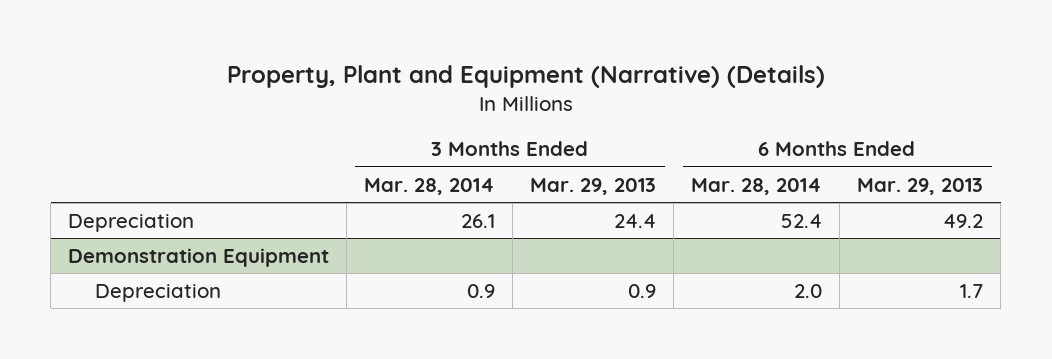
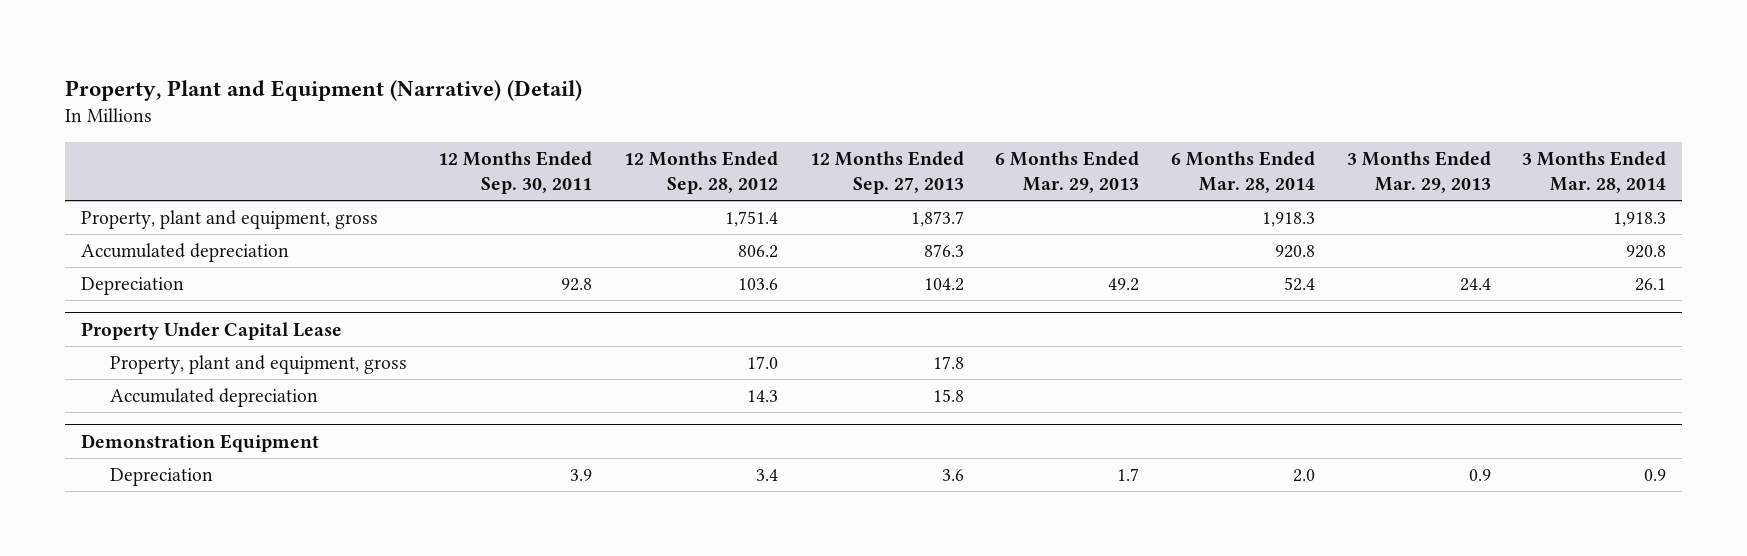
- Property, Plant and Equipment (Narrative) (Details)
+ Property, Plant and Equipment (Narrative) (Detail)
- | 3 Months Ended Mar. 28, 2014 | 3 Months Ended Mar. 29, 2013 | 6 Months Ended Mar. 28, 2014 | 6 Months Ended Mar. 29, 2013
+ | 12 Months Ended Sep. 30, 2011 | 12 Months Ended Sep. 28, 2012 | 12 Months Ended Sep. 27, 2013 | 6 Months Ended Mar. 29, 2013 | 6 Months Ended Mar. 28, 2014 | 3 Months Ended Mar. 29, 2013 | 3 Months Ended Mar. 28, 2014
+ Property, plant and equipment, gross | | 1,751.4 | 1,873.7 | | 1,918.3 | | 1,918.3
+ Accumulated depreciation | | 806.2 | 876.3 | | 920.8 | | 920.8
+ Property Under Capital Lease
+ Property, plant and equipment, gross | | 17.0 | 17.8 | | | |
+ Accumulated depreciation | | 14.3 | 15.8 | | | |

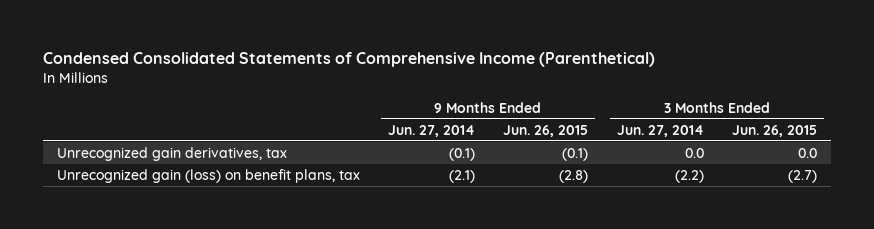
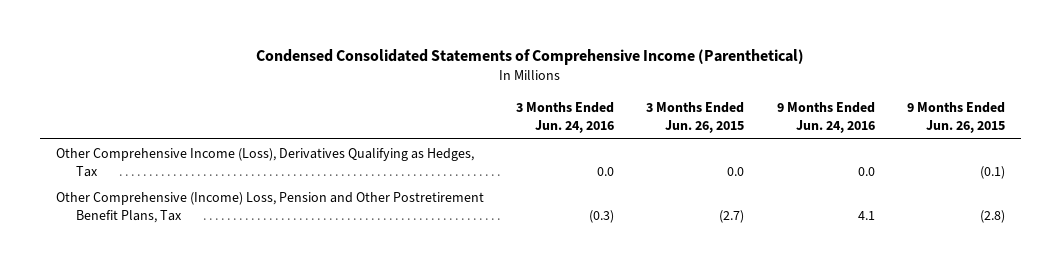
- | 9 Months Ended Jun. 27, 2014 | 9 Months Ended Jun. 26, 2015 | 3 Months Ended Jun. 27, 2014 | 3 Months Ended Jun. 26, 2015
+ | 3 Months Ended Jun. 24, 2016 | 3 Months Ended Jun. 26, 2015 | 9 Months Ended Jun. 24, 2016 | 9 Months Ended Jun. 26, 2015
- Unrecognized gain derivatives, tax | (0.1) | (0.1) | 0.0 | 0.0
- Unrecognized gain (loss) on benefit plans, tax | (2.1) | (2.8) | (2.2) | (2.7)
+ Other Comprehensive Income (Loss), Derivatives Qualifying as Hedges, Tax | 0.0 | 0.0 | 0.0 | (0.1)
+ Other Comprehensive (Income) Loss, Pension and Other Postretirement Benefit Plans, Tax | (0.3) | (2.7) | 4.1 | (2.8)

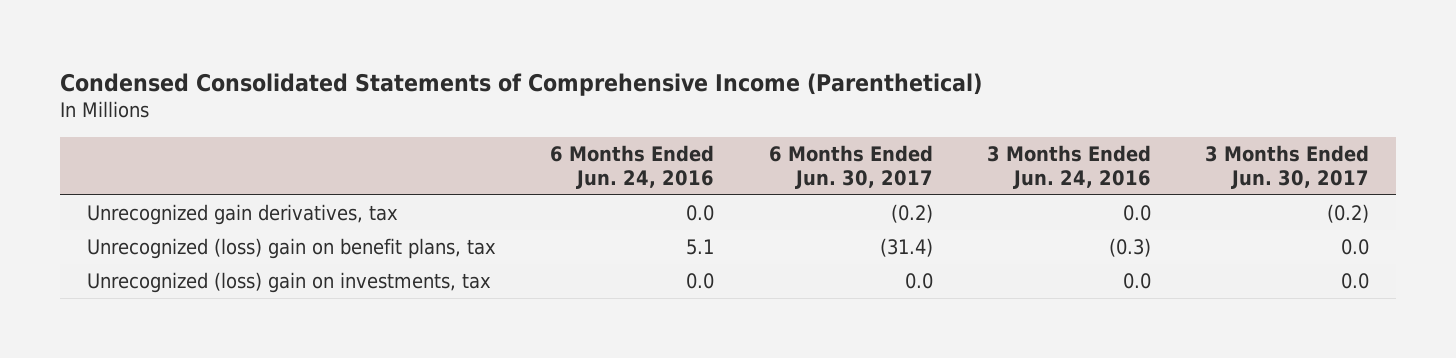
- | 3 Months Ended Jun. 24, 2016 | 3 Months Ended Jun. 26, 2015 | 9 Months Ended Jun. 24, 2016 | 9 Months Ended Jun. 26, 2015
+ | 6 Months Ended Jun. 24, 2016 | 6 Months Ended Jun. 30, 2017 | 3 Months Ended Jun. 24, 2016 | 3 Months Ended Jun. 30, 2017
- Other Comprehensive Income (Loss), Derivatives Qualifying as Hedges, Tax | 0.0 | 0.0 | 0.0 | (0.1)
- Other Comprehensive (Income) Loss, Pension and Other Postretirement Benefit Plans, Tax | (0.3) | (2.7) | 4.1 | (2.8)
+ Unrecognized gain derivatives, tax | 0.0 | (0.2) | 0.0 | (0.2)
+ Unrecognized (loss) gain on benefit plans, tax | 5.1 | (31.4) | (0.3) | 0.0
+ Unrecognized (loss) gain on investments, tax | 0.0 | 0.0 | 0.0 | 0.0

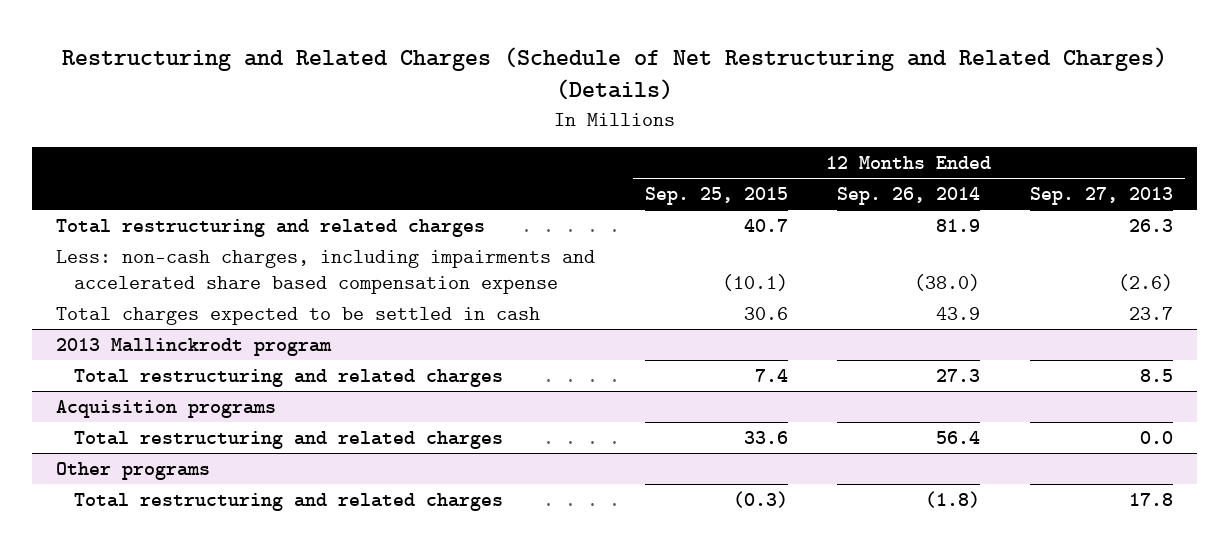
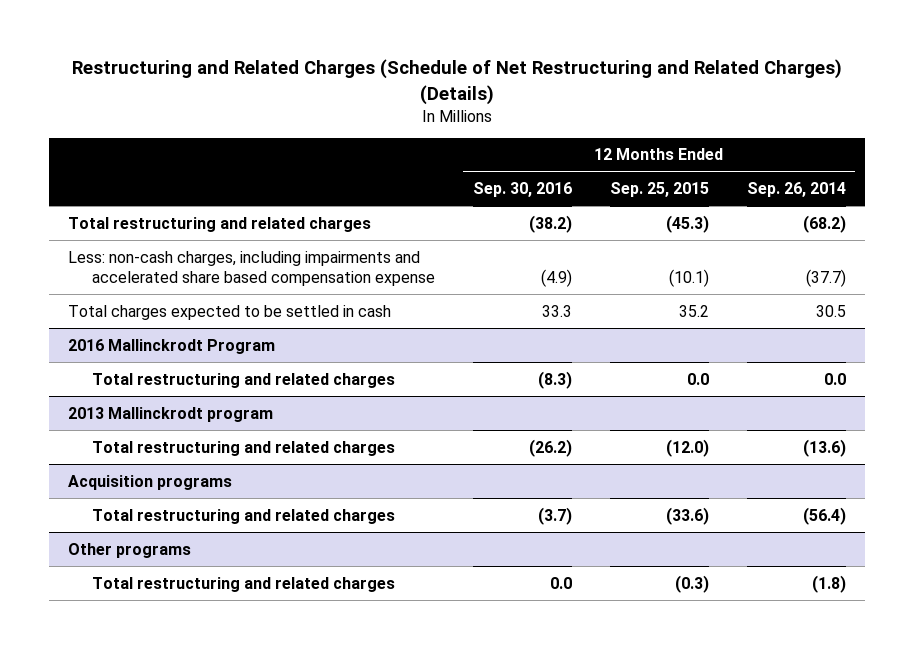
- | 12 Months Ended Sep. 25, 2015 | 12 Months Ended Sep. 26, 2014 | 12 Months Ended Sep. 27, 2013
+ | 12 Months Ended Sep. 30, 2016 | 12 Months Ended Sep. 25, 2015 | 12 Months Ended Sep. 26, 2014
- Total restructuring and related charges | 40.7 | 81.9 | 26.3
- Less: non-cash charges, including impairments and accelerated share based compensation expense | (10.1) | (38.0) | (2.6)
- Total charges expected to be settled in cash | 30.6 | 43.9 | 23.7
+ Total restructuring and related charges | (38.2) | (45.3) | (68.2)
+ Less: non-cash charges, including impairments and accelerated share based compensation expense | (4.9) | (10.1) | (37.7)
+ Total charges expected to be settled in cash | 33.3 | 35.2 | 30.5
+ 2016 Mallinckrodt Program
+ Total restructuring and related charges | (8.3) | 0.0 | 0.0
@ 2013 Mallinckrodt program
- Total restructuring and related charges | 7.4 | 27.3 | 8.5
+ Total restructuring and related charges | (26.2) | (12.0) | (13.6)
@ Acquisition programs
- Total restructuring and related charges | 33.6 | 56.4 | 0.0
+ Total restructuring and related charges | (3.7) | (33.6) | (56.4)

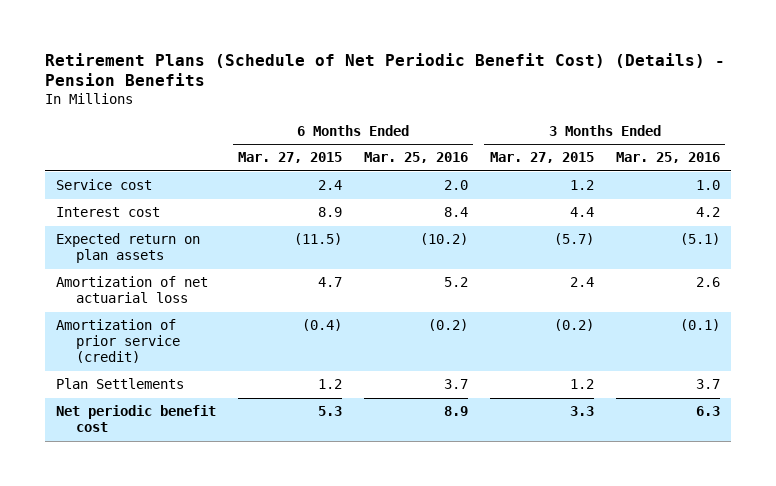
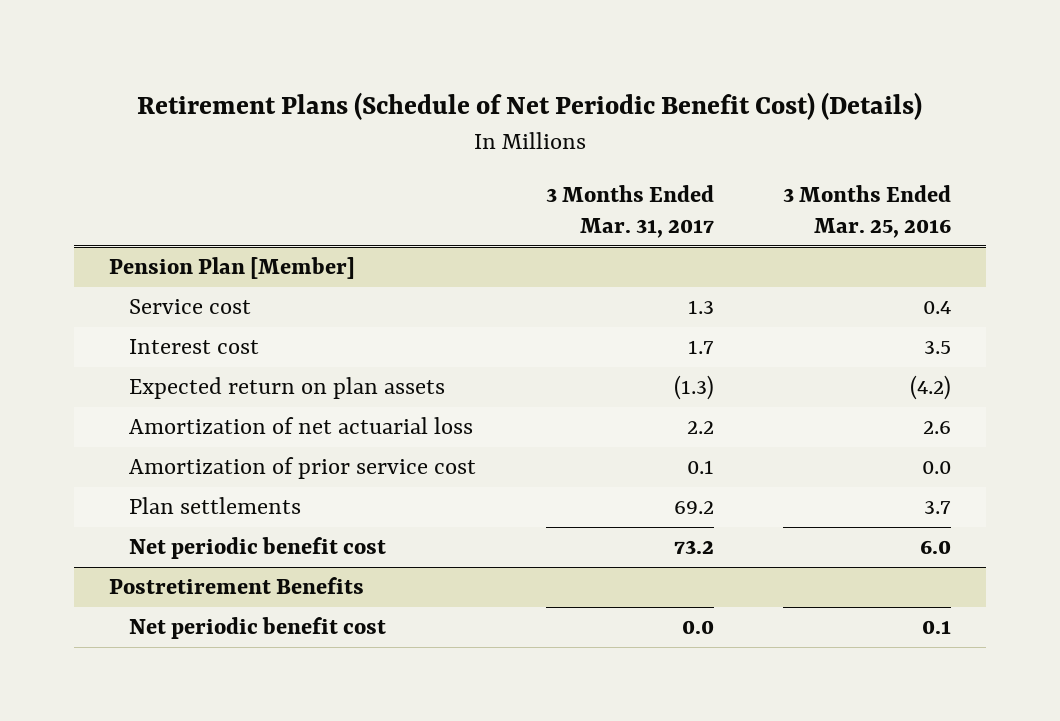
- Retirement Plans (Schedule of Net Periodic Benefit Cost) (Details) - Pension Benefits
+ Retirement Plans (Schedule of Net Periodic Benefit Cost) (Details)
- | 6 Months Ended Mar. 27, 2015 | 6 Months Ended Mar. 25, 2016 | 3 Months Ended Mar. 27, 2015 | 3 Months Ended Mar. 25, 2016
+ | 3 Months Ended Mar. 31, 2017 | 3 Months Ended Mar. 25, 2016
- Service cost | 2.4 | 2.0 | 1.2 | 1.0
- Interest cost | 8.9 | 8.4 | 4.4 | 4.2
- Expected return on plan assets | (11.5) | (10.2) | (5.7) | (5.1)
+ Pension Plan [Member]
+ Service cost | 1.3 | 0.4
+ Interest cost | 1.7 | 3.5
+ Expected return on plan assets | (1.3) | (4.2)
- Amortization of prior service (credit) | (0.4) | (0.2) | (0.2) | (0.1)
- Plan Settlements | 1.2 | 3.7 | 1.2 | 3.7
- Net periodic benefit cost | 5.3 | 8.9 | 3.3 | 6.3
+ Amortization of prior service cost | 0.1 | 0.0
+ Plan settlements | 69.2 | 3.7
+ Net periodic benefit cost | 73.2 | 6.0
+ Postretirement Benefits
+ Net periodic benefit cost | 0.0 | 0.1

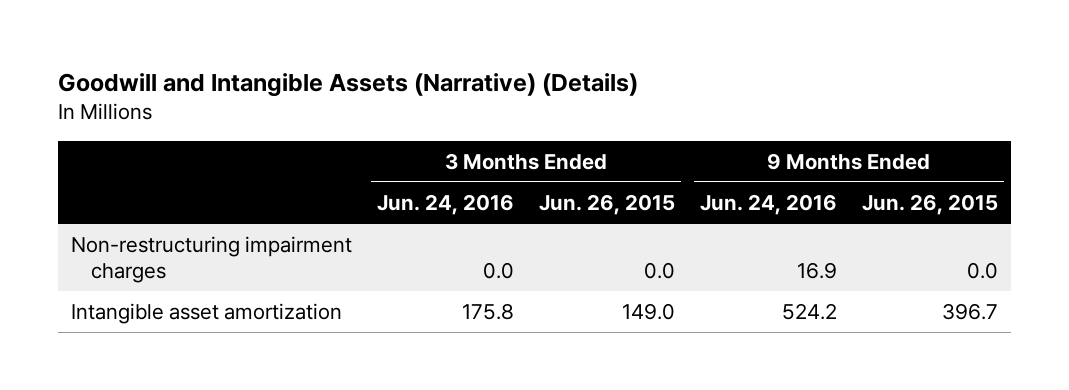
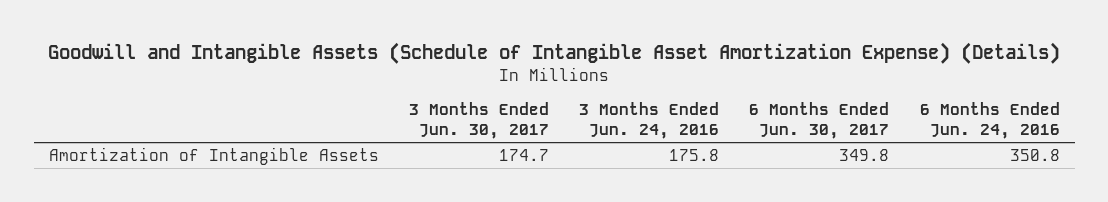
- Goodwill and Intangible Assets (Narrative) (Details)
+ Goodwill and Intangible Assets (Schedule of Intangible Asset Amortization Expense) (Details)
- | 3 Months Ended Jun. 24, 2016 | 3 Months Ended Jun. 26, 2015 | 9 Months Ended Jun. 24, 2016 | 9 Months Ended Jun. 26, 2015
+ | 3 Months Ended Jun. 30, 2017 | 3 Months Ended Jun. 24, 2016 | 6 Months Ended Jun. 30, 2017 | 6 Months Ended Jun. 24, 2016
- Non-restructuring impairment charges | 0.0 | 0.0 | 16.9 | 0.0
- Intangible asset amortization | 175.8 | 149.0 | 524.2 | 396.7
+ Amortization of Intangible Assets | 174.7 | 175.8 | 349.8 | 350.8

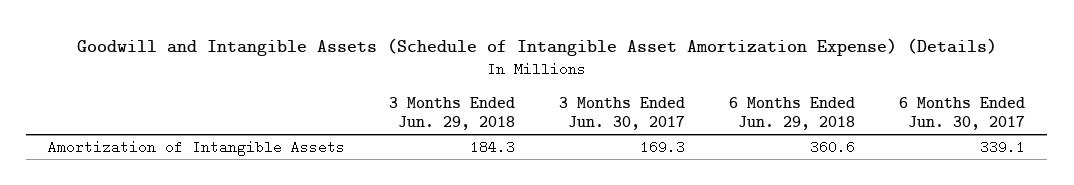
- | 3 Months Ended Jun. 30, 2017 | 3 Months Ended Jun. 24, 2016 | 6 Months Ended Jun. 30, 2017 | 6 Months Ended Jun. 24, 2016
+ | 3 Months Ended Jun. 29, 2018 | 3 Months Ended Jun. 30, 2017 | 6 Months Ended Jun. 29, 2018 | 6 Months Ended Jun. 30, 2017
- Amortization of Intangible Assets | 174.7 | 175.8 | 349.8 | 350.8
+ Amortization of Intangible Assets | 184.3 | 169.3 | 360.6 | 339.1

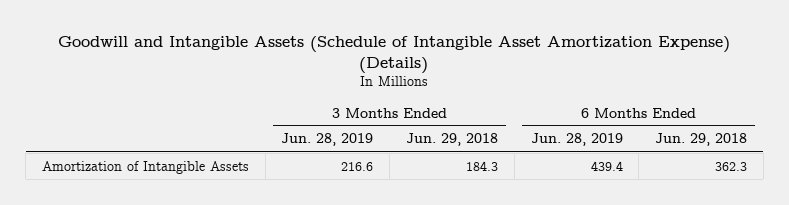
- | 3 Months Ended Jun. 29, 2018 | 3 Months Ended Jun. 30, 2017 | 6 Months Ended Jun. 29, 2018 | 6 Months Ended Jun. 30, 2017
+ | 3 Months Ended Jun. 28, 2019 | 3 Months Ended Jun. 29, 2018 | 6 Months Ended Jun. 28, 2019 | 6 Months Ended Jun. 29, 2018
- Amortization of Intangible Assets | 184.3 | 169.3 | 360.6 | 339.1
+ Amortization of Intangible Assets | 216.6 | 184.3 | 439.4 | 362.3

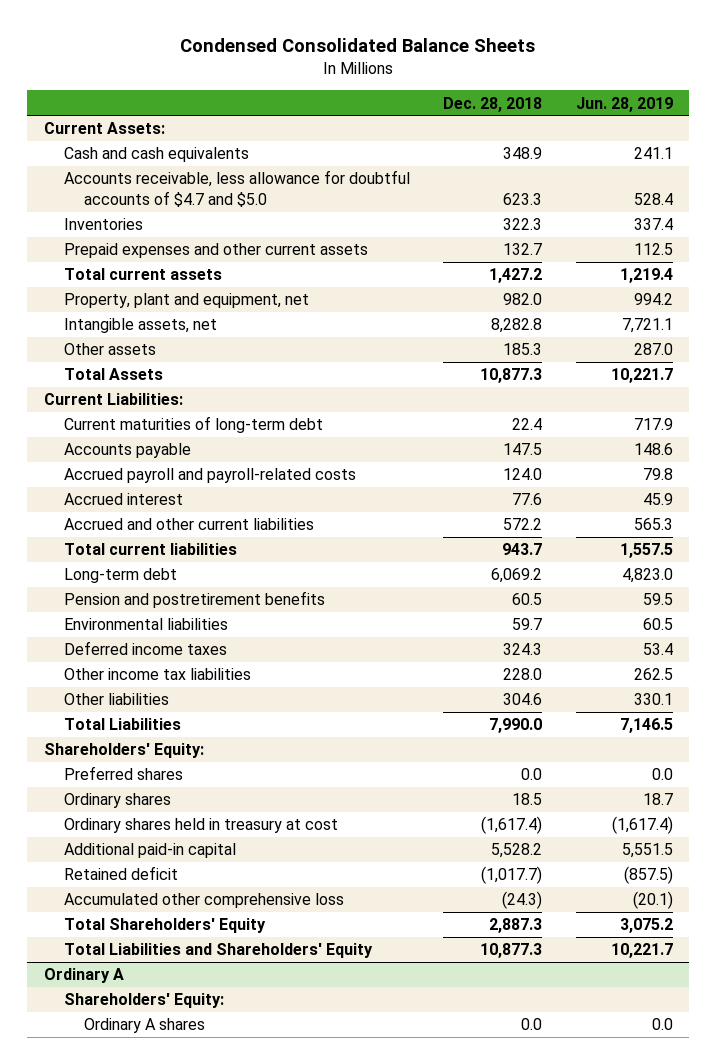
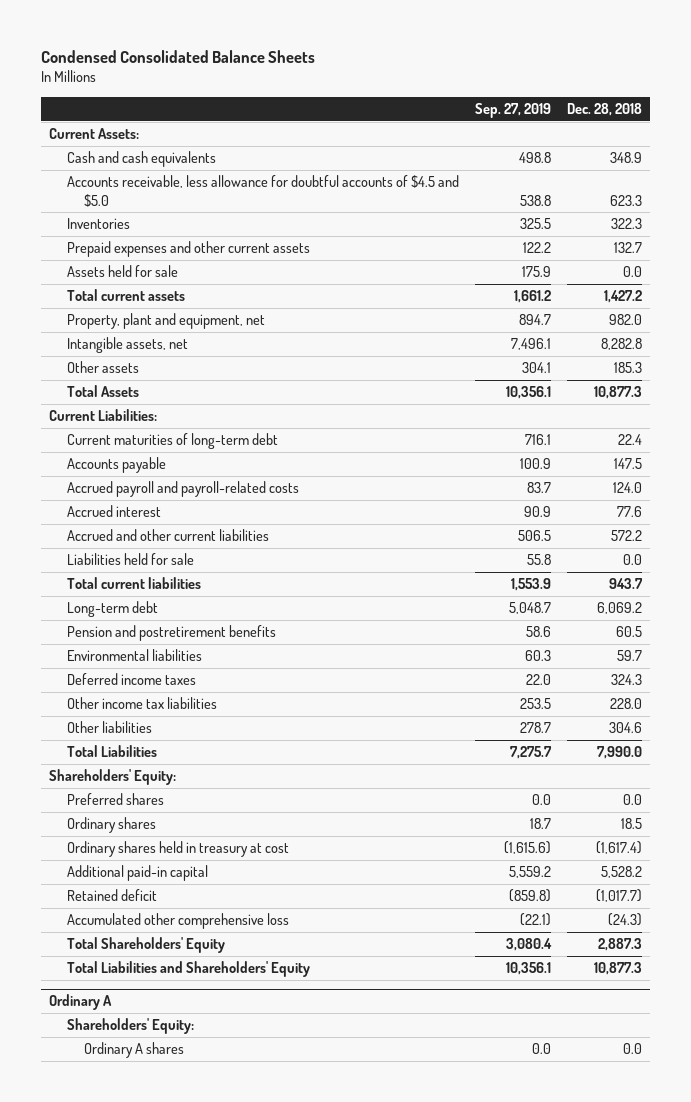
- | Dec. 28, 2018 | Jun. 28, 2019
+ | Sep. 27, 2019 | Dec. 28, 2018
- Accounts receivable, less allowance for doubtful accounts of $4.7 and $5.0 | 623.3 | 528.4
+ Accounts receivable, less allowance for doubtful accounts of $4.5 and $5.0 | 538.8 | 623.3
+ Assets held for sale | 175.9 | 0.0
+ Liabilities held for sale | 55.8 | 0.0

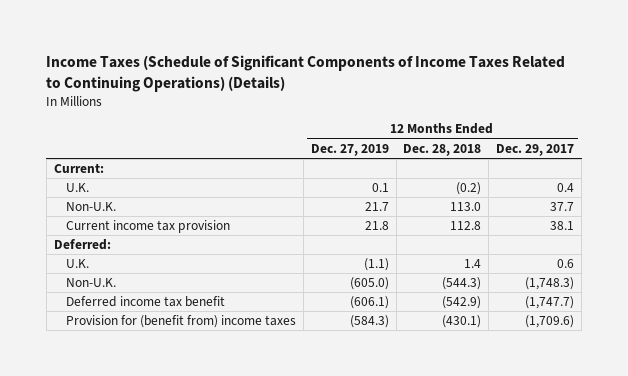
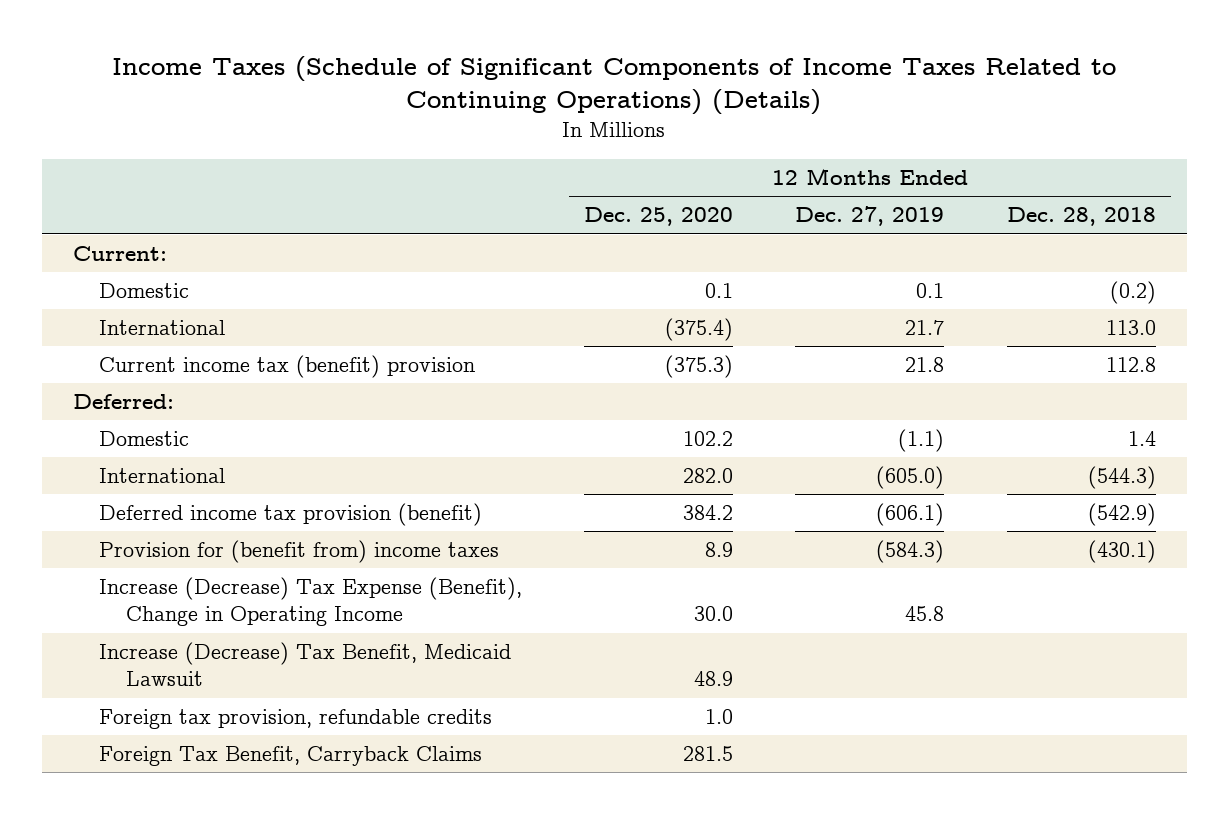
- | 12 Months Ended Dec. 27, 2019 | 12 Months Ended Dec. 28, 2018 | 12 Months Ended Dec. 29, 2017
+ | 12 Months Ended Dec. 25, 2020 | 12 Months Ended Dec. 27, 2019 | 12 Months Ended Dec. 28, 2018
- U.K. | 0.1 | (0.2) | 0.4
- Non-U.K. | 21.7 | 113.0 | 37.7
- Current income tax provision | 21.8 | 112.8 | 38.1
+ Domestic | 0.1 | 0.1 | (0.2)
+ International | (375.4) | 21.7 | 113.0
+ Current income tax (benefit) provision | (375.3) | 21.8 | 112.8
- U.K. | (1.1) | 1.4 | 0.6
- Non-U.K. | (605.0) | (544.3) | (1,748.3)
- Deferred income tax benefit | (606.1) | (542.9) | (1,747.7)
+ Domestic | 102.2 | (1.1) | 1.4
+ International | 282.0 | (605.0) | (544.3)
+ Deferred income tax provision (benefit) | 384.2 | (606.1) | (542.9)
+ Increase (Decrease) Tax Expense (Benefit), Change in Operating Income | 30.0 | 45.8 |
+ Increase (Decrease) Tax Benefit, Medicaid Lawsuit | 48.9 | |
+ Foreign tax provision, refundable credits | 1.0 | |
+ Foreign Tax Benefit, Carryback Claims | 281.5 | |

